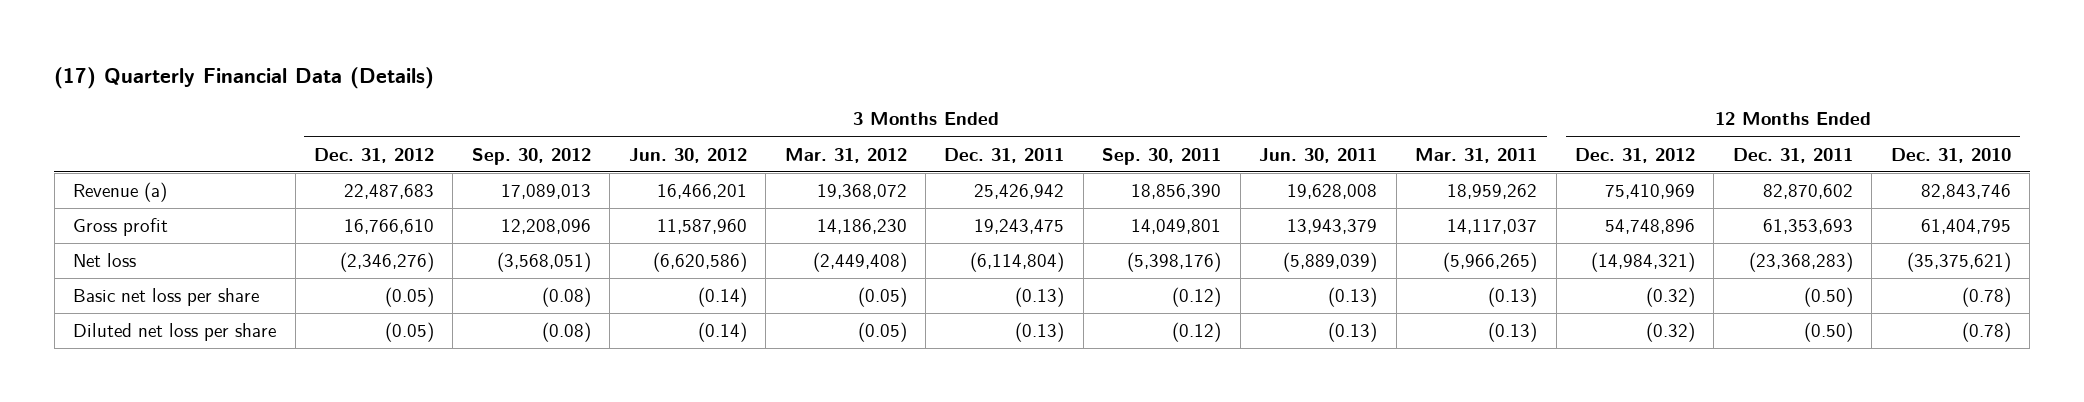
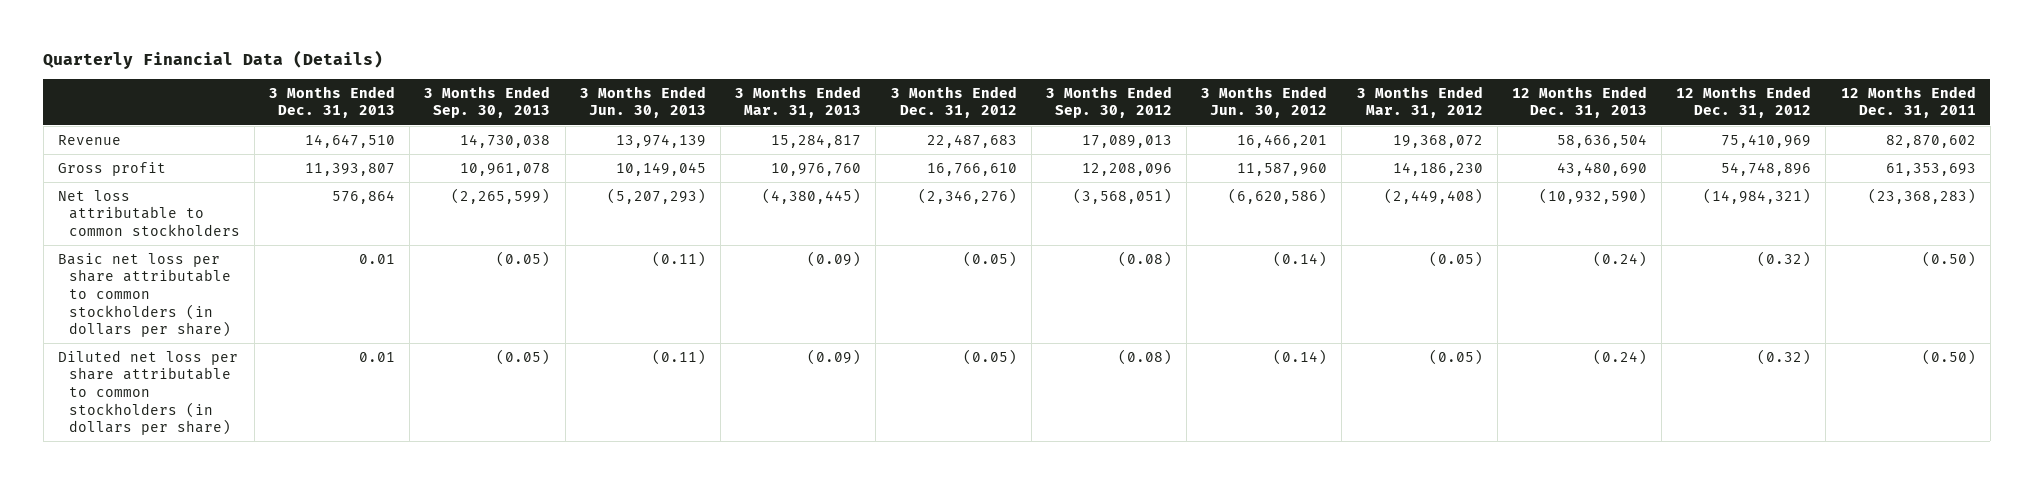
- (17) Quarterly Financial Data (Details)
+ Quarterly Financial Data (Details)
- | 3 Months Ended Dec. 31, 2012 | 3 Months Ended Sep. 30, 2012 | 3 Months Ended Jun. 30, 2012 | 3 Months Ended Mar. 31, 2012 | 3 Months Ended Dec. 31, 2011 | 3 Months Ended Sep. 30, 2011 | 3 Months Ended Jun. 30, 2011 | 3 Months Ended Mar. 31, 2011 | 12 Months Ended Dec. 31, 2012 | 12 Months Ended Dec. 31, 2011 | 12 Months Ended Dec. 31, 2010
+ | 3 Months Ended Dec. 31, 2013 | 3 Months Ended Sep. 30, 2013 | 3 Months Ended Jun. 30, 2013 | 3 Months Ended Mar. 31, 2013 | 3 Months Ended Dec. 31, 2012 | 3 Months Ended Sep. 30, 2012 | 3 Months Ended Jun. 30, 2012 | 3 Months Ended Mar. 31, 2012 | 12 Months Ended Dec. 31, 2013 | 12 Months Ended Dec. 31, 2012 | 12 Months Ended Dec. 31, 2011
- Revenue (a) | 22,487,683 | 17,089,013 | 16,466,201 | 19,368,072 | 25,426,942 | 18,856,390 | 19,628,008 | 18,959,262 | 75,410,969 | 82,870,602 | 82,843,746
+ Revenue | 14,647,510 | 14,730,038 | 13,974,139 | 15,284,817 | 22,487,683 | 17,089,013 | 16,466,201 | 19,368,072 | 58,636,504 | 75,410,969 | 82,870,602
- Net loss | (2,346,276) | (3,568,051) | (6,620,586) | (2,449,408) | (6,114,804) | (5,398,176) | (5,889,039) | (5,966,265) | (14,984,321) | (23,368,283) | (35,375,621)
- Basic net loss per share | (0.05) | (0.08) | (0.14) | (0.05) | (0.13) | (0.12) | (0.13) | (0.13) | (0.32) | (0.50) | (0.78)
- Diluted net loss per share | (0.05) | (0.08) | (0.14) | (0.05) | (0.13) | (0.12) | (0.13) | (0.13) | (0.32) | (0.50) | (0.78)
+ Net loss attributable to common stockholders | 576,864 | (2,265,599) | (5,207,293) | (4,380,445) | (2,346,276) | (3,568,051) | (6,620,586) | (2,449,408) | (10,932,590) | (14,984,321) | (23,368,283)
+ Basic net loss per share attributable to common stockholders (in dollars per share) | 0.01 | (0.05) | (0.11) | (0.09) | (0.05) | (0.08) | (0.14) | (0.05) | (0.24) | (0.32) | (0.50)
+ Diluted net loss per share attributable to common stockholders (in dollars per share) | 0.01 | (0.05) | (0.11) | (0.09) | (0.05) | (0.08) | (0.14) | (0.05) | (0.24) | (0.32) | (0.50)

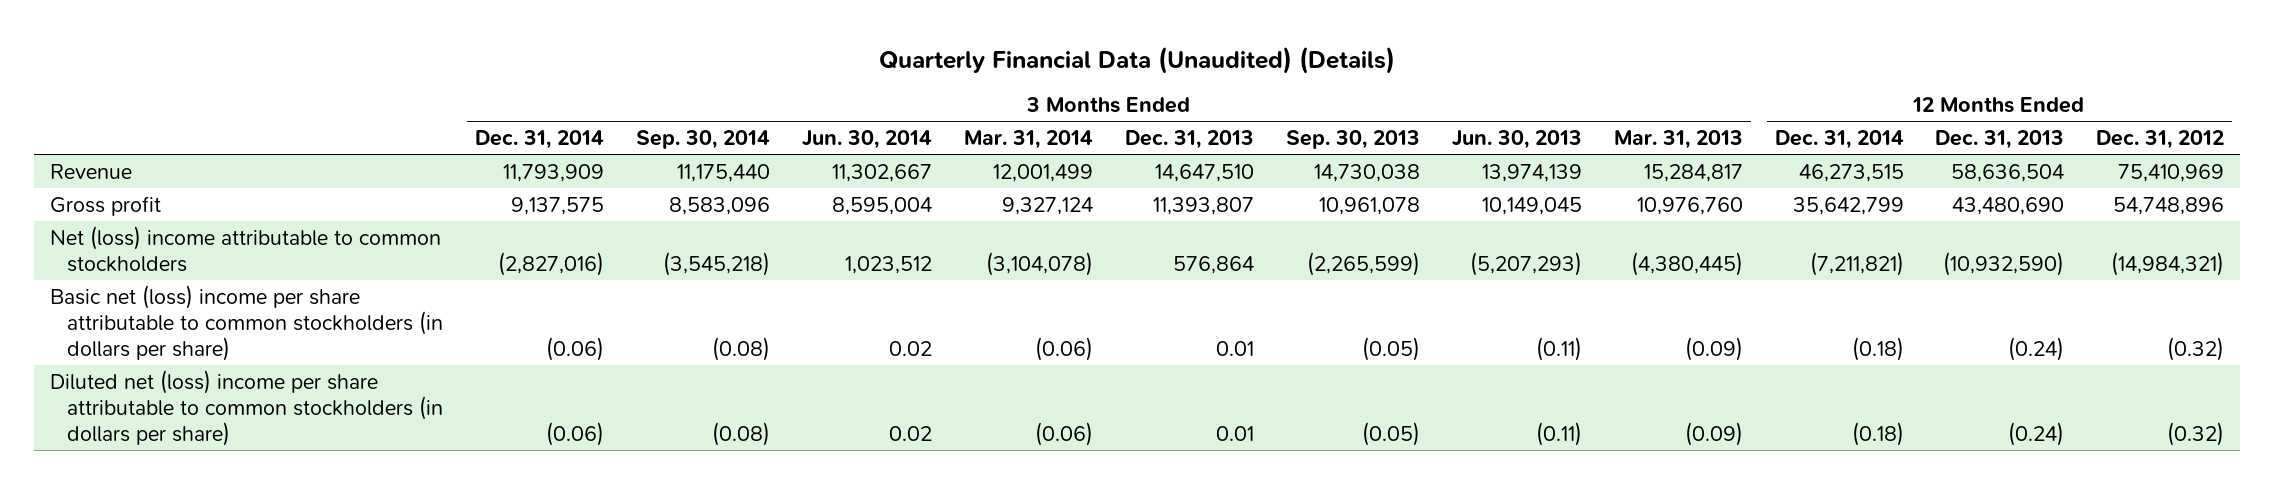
- Quarterly Financial Data (Details)
+ Quarterly Financial Data (Unaudited) (Details)
- | 3 Months Ended Dec. 31, 2013 | 3 Months Ended Sep. 30, 2013 | 3 Months Ended Jun. 30, 2013 | 3 Months Ended Mar. 31, 2013 | 3 Months Ended Dec. 31, 2012 | 3 Months Ended Sep. 30, 2012 | 3 Months Ended Jun. 30, 2012 | 3 Months Ended Mar. 31, 2012 | 12 Months Ended Dec. 31, 2013 | 12 Months Ended Dec. 31, 2012 | 12 Months Ended Dec. 31, 2011
+ | 3 Months Ended Dec. 31, 2014 | 3 Months Ended Sep. 30, 2014 | 3 Months Ended Jun. 30, 2014 | 3 Months Ended Mar. 31, 2014 | 3 Months Ended Dec. 31, 2013 | 3 Months Ended Sep. 30, 2013 | 3 Months Ended Jun. 30, 2013 | 3 Months Ended Mar. 31, 2013 | 12 Months Ended Dec. 31, 2014 | 12 Months Ended Dec. 31, 2013 | 12 Months Ended Dec. 31, 2012
- Net loss attributable to common stockholders | 576,864 | (2,265,599) | (5,207,293) | (4,380,445) | (2,346,276) | (3,568,051) | (6,620,586) | (2,449,408) | (10,932,590) | (14,984,321) | (23,368,283)
- Basic net loss per share attributable to common stockholders (in dollars per share) | 0.01 | (0.05) | (0.11) | (0.09) | (0.05) | (0.08) | (0.14) | (0.05) | (0.24) | (0.32) | (0.50)
- Diluted net loss per share attributable to common stockholders (in dollars per share) | 0.01 | (0.05) | (0.11) | (0.09) | (0.05) | (0.08) | (0.14) | (0.05) | (0.24) | (0.32) | (0.50)
+ Net (loss) income attributable to common stockholders | (2,827,016) | (3,545,218) | 1,023,512 | (3,104,078) | 576,864 | (2,265,599) | (5,207,293) | (4,380,445) | (7,211,821) | (10,932,590) | (14,984,321)
+ Basic net (loss) income per share attributable to common stockholders (in dollars per share) | (0.06) | (0.08) | 0.02 | (0.06) | 0.01 | (0.05) | (0.11) | (0.09) | (0.18) | (0.24) | (0.32)
+ Diluted net (loss) income per share attributable to common stockholders (in dollars per share) | (0.06) | (0.08) | 0.02 | (0.06) | 0.01 | (0.05) | (0.11) | (0.09) | (0.18) | (0.24) | (0.32)

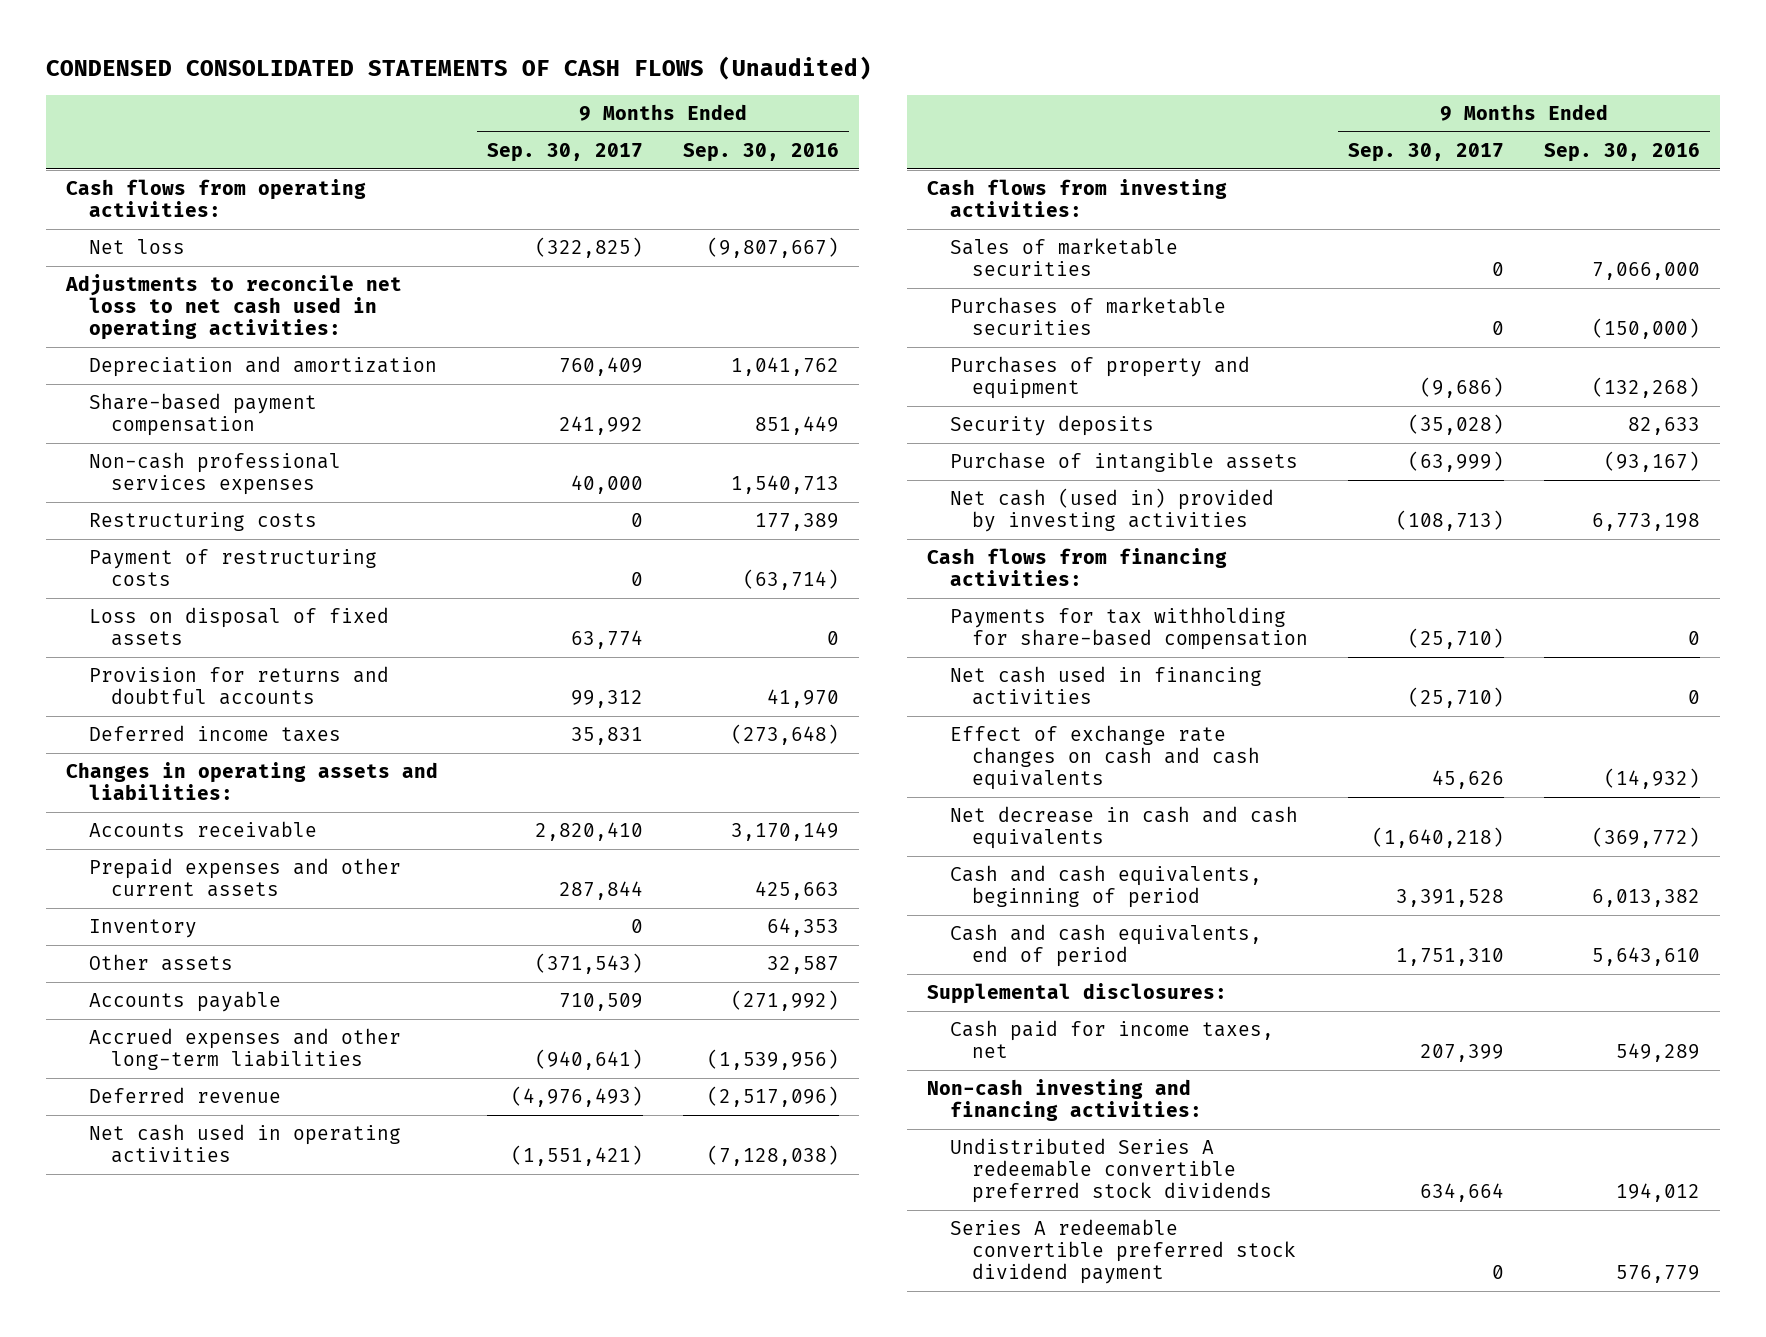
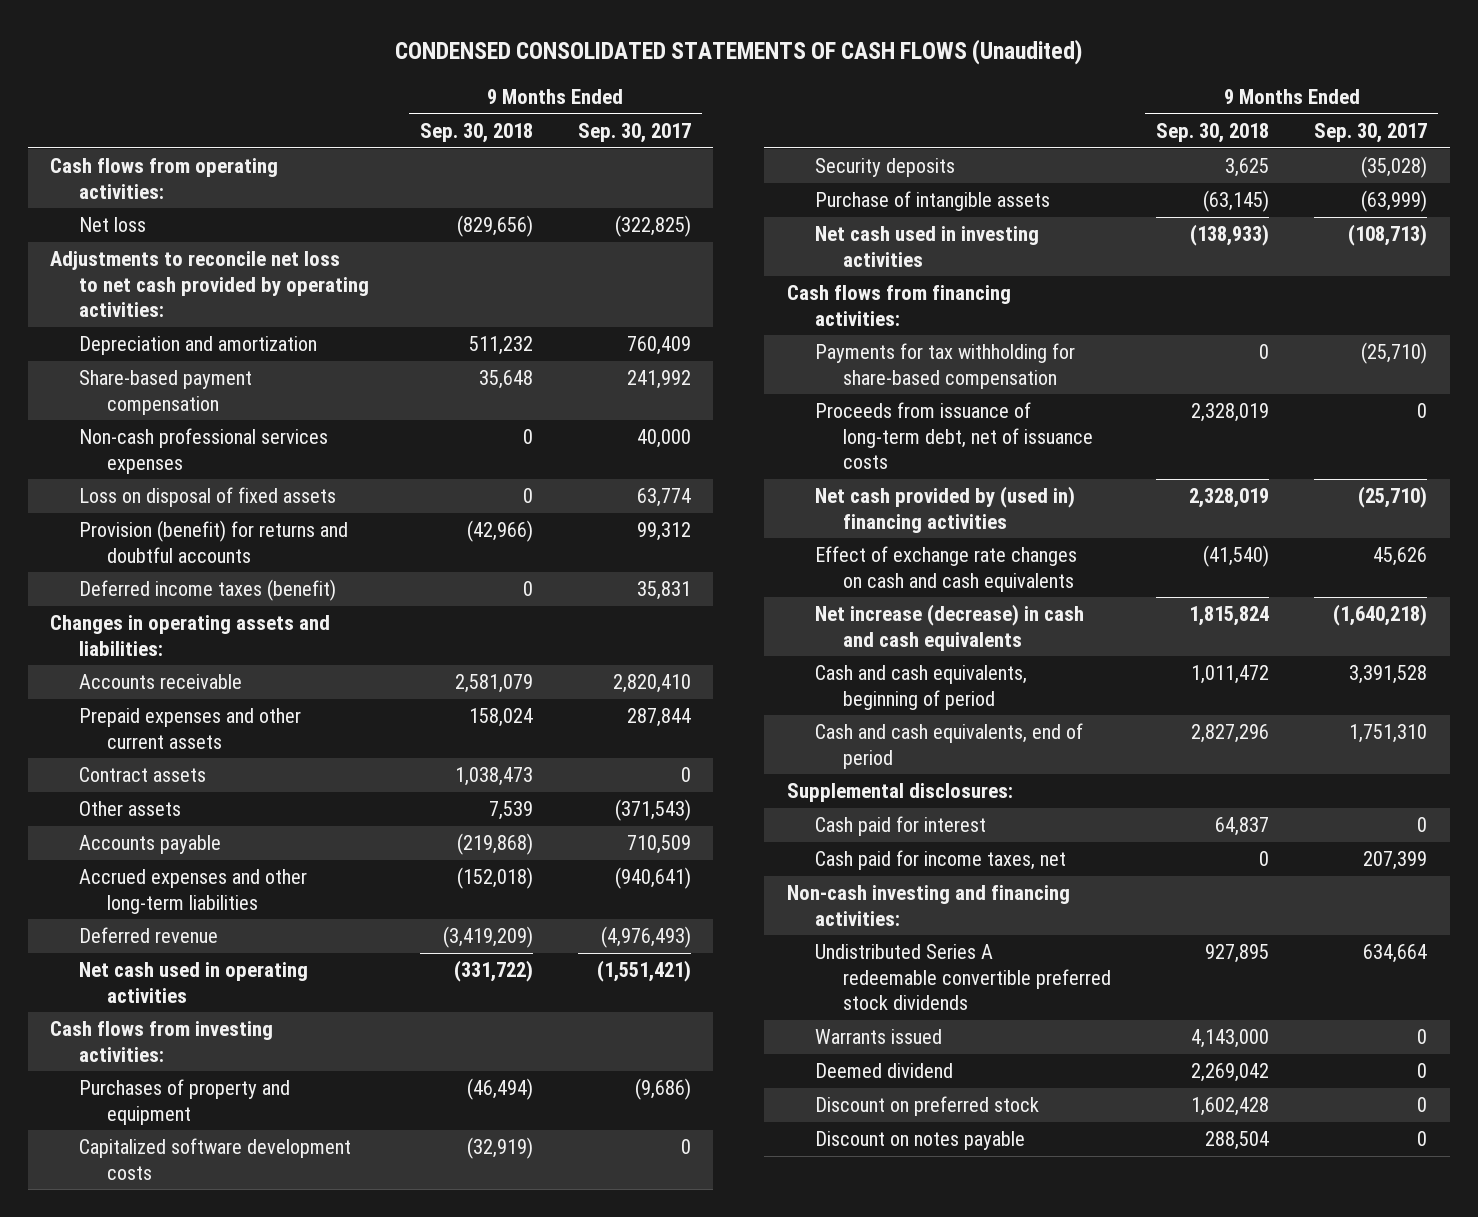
- | 9 Months Ended Sep. 30, 2017 | 9 Months Ended Sep. 30, 2016
+ | 9 Months Ended Sep. 30, 2018 | 9 Months Ended Sep. 30, 2017
- Adjustments to reconcile net loss to net cash used in operating activities:
+ Adjustments to reconcile net loss to net cash provided by operating activities:
- Restructuring costs | 0 | 177,389
- Payment of restructuring costs | 0 | (63,714)
- Provision for returns and doubtful accounts | 99,312 | 41,970
- Deferred income taxes | 35,831 | (273,648)
+ Provision (benefit) for returns and doubtful accounts | (42,966) | 99,312
+ Deferred income taxes (benefit) | 0 | 35,831
- Inventory | 0 | 64,353
+ Contract assets | 1,038,473 | 0
- Sales of marketable securities | 0 | 7,066,000
- Purchases of marketable securities | 0 | (150,000)
+ Capitalized software development costs | (32,919) | 0
- Net cash (used in) provided by investing activities | (108,713) | 6,773,198
+ Net cash used in investing activities | (138,933) | (108,713)
- Net cash used in financing activities | (25,710) | 0
+ Proceeds from issuance of long-term debt, net of issuance costs | 2,328,019 | 0
+ Net cash provided by (used in) financing activities | 2,328,019 | (25,710)
- Net decrease in cash and cash equivalents | (1,640,218) | (369,772)
+ Net increase (decrease) in cash and cash equivalents | 1,815,824 | (1,640,218)
+ Cash paid for interest | 64,837 | 0
- Series A redeemable convertible preferred stock dividend payment | 0 | 576,779
+ Warrants issued | 4,143,000 | 0
+ Deemed dividend | 2,269,042 | 0
+ Discount on preferred stock | 1,602,428 | 0
+ Discount on notes payable | 288,504 | 0

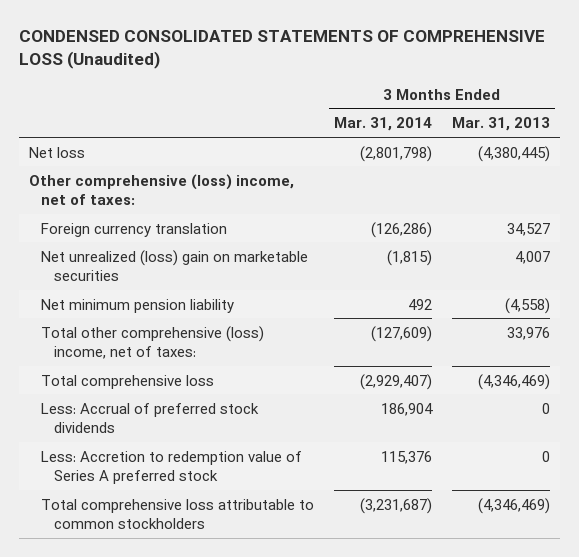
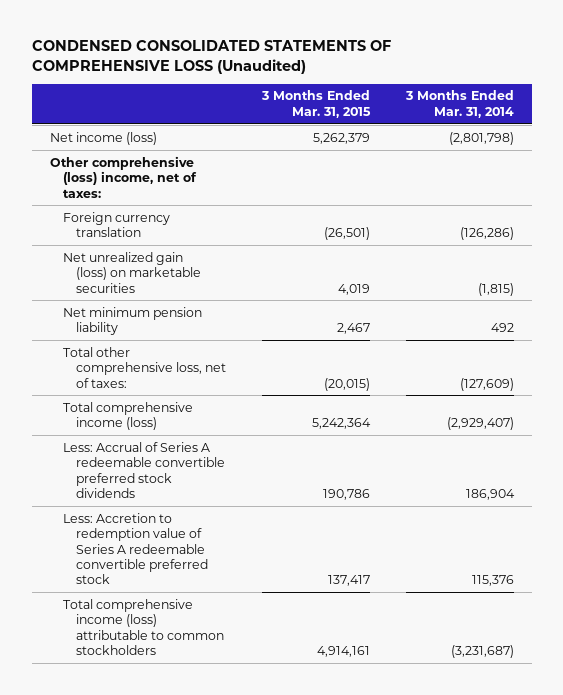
- | 3 Months Ended Mar. 31, 2014 | 3 Months Ended Mar. 31, 2013
+ | 3 Months Ended Mar. 31, 2015 | 3 Months Ended Mar. 31, 2014
- Net loss | (2,801,798) | (4,380,445)
+ Net income (loss) | 5,262,379 | (2,801,798)
- Net unrealized (loss) gain on marketable securities | (1,815) | 4,007
+ Net unrealized gain (loss) on marketable securities | 4,019 | (1,815)
- Total other comprehensive (loss) income, net of taxes: | (127,609) | 33,976
- Total comprehensive loss | (2,929,407) | (4,346,469)
- Less: Accrual of preferred stock dividends | 186,904 | 0
- Less: Accretion to redemption value of Series A preferred stock | 115,376 | 0
- Total comprehensive loss attributable to common stockholders | (3,231,687) | (4,346,469)
+ Total other comprehensive loss, net of taxes: | (20,015) | (127,609)
+ Total comprehensive income (loss) | 5,242,364 | (2,929,407)
+ Less: Accrual of Series A redeemable convertible preferred stock dividends | 190,786 | 186,904
+ Less: Accretion to redemption value of Series A redeemable convertible preferred stock | 137,417 | 115,376
+ Total comprehensive income (loss) attributable to common stockholders | 4,914,161 | (3,231,687)

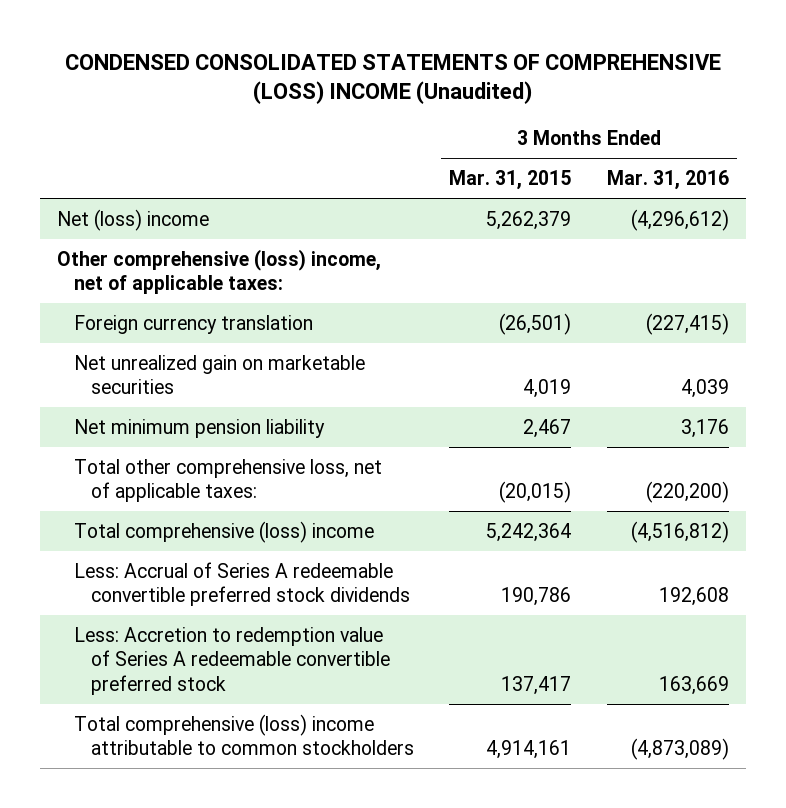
- CONDENSED CONSOLIDATED STATEMENTS OF COMPREHENSIVE LOSS (Unaudited)
+ CONDENSED CONSOLIDATED STATEMENTS OF COMPREHENSIVE (LOSS) INCOME (Unaudited)
- | 3 Months Ended Mar. 31, 2015 | 3 Months Ended Mar. 31, 2014
+ | 3 Months Ended Mar. 31, 2015 | 3 Months Ended Mar. 31, 2016
- Net income (loss) | 5,262,379 | (2,801,798)
- Other comprehensive (loss) income, net of taxes:
+ Net (loss) income | 5,262,379 | (4,296,612)
+ Other comprehensive (loss) income, net of applicable taxes:
- Net unrealized gain (loss) on marketable securities | 4,019 | (1,815)
+ Net unrealized gain on marketable securities | 4,019 | 4,039
- Total other comprehensive loss, net of taxes: | (20,015) | (127,609)
- Total comprehensive income (loss) | 5,242,364 | (2,929,407)
+ Total other comprehensive loss, net of applicable taxes: | (20,015) | (220,200)
+ Total comprehensive (loss) income | 5,242,364 | (4,516,812)
- Total comprehensive income (loss) attributable to common stockholders | 4,914,161 | (3,231,687)
+ Total comprehensive (loss) income attributable to common stockholders | 4,914,161 | (4,873,089)

